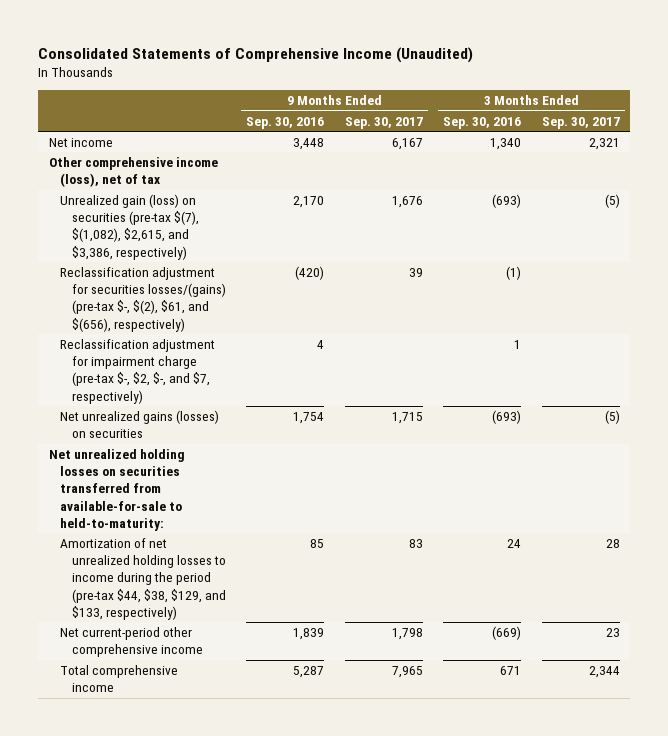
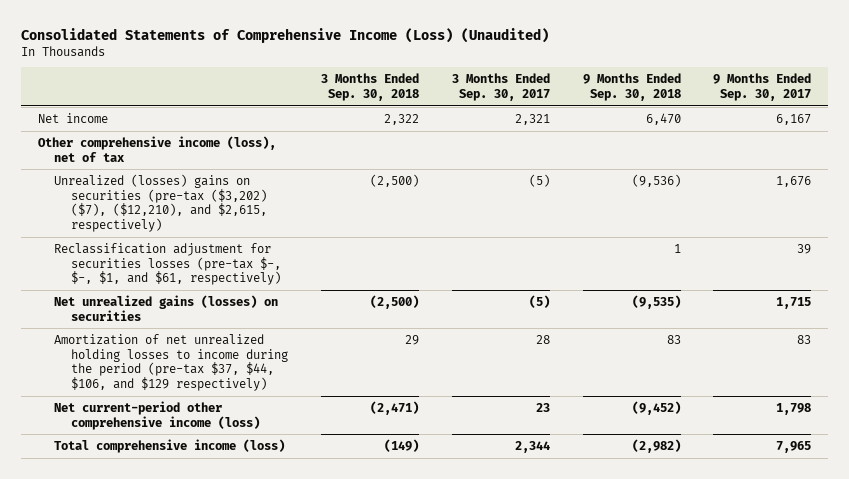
- Consolidated Statements of Comprehensive Income (Unaudited)
+ Consolidated Statements of Comprehensive Income (Loss) (Unaudited)
- | 9 Months Ended Sep. 30, 2016 | 9 Months Ended Sep. 30, 2017 | 3 Months Ended Sep. 30, 2016 | 3 Months Ended Sep. 30, 2017
+ | 3 Months Ended Sep. 30, 2018 | 3 Months Ended Sep. 30, 2017 | 9 Months Ended Sep. 30, 2018 | 9 Months Ended Sep. 30, 2017
- Unrealized gain (loss) on securities (pre-tax $(7), $(1,082), $2,615, and $3,386, respectively) | 2,170 | 1,676 | (693) | (5)
- Reclassification adjustment for securities losses/(gains) (pre-tax $-, $(2), $61, and $(656), respectively) | (420) | 39 | (1) |
- Reclassification adjustment for impairment charge (pre-tax $-, $2, $-, and $7, respectively) | 4 | | 1 |
+ Unrealized (losses) gains on securities (pre-tax ($3,202) ($7), ($12,210), and $2,615, respectively) | (2,500) | (5) | (9,536) | 1,676
+ Reclassification adjustment for securities losses (pre-tax $-, $-, $1, and $61, respectively) | | | 1 | 39
- Net unrealized holding losses on securities transferred from available-for-sale to held-to-maturity:
- Amortization of net unrealized holding losses to income during the period (pre-tax $44, $38, $129, and $133, respectively) | 85 | 83 | 24 | 28
- Net current-period other comprehensive income | 1,839 | 1,798 | (669) | 23
- Total comprehensive income | 5,287 | 7,965 | 671 | 2,344
+ Amortization of net unrealized holding losses to income during the period (pre-tax $37, $44, $106, and $129 respectively) | 29 | 28 | 83 | 83
+ Net current-period other comprehensive income (loss) | (2,471) | 23 | (9,452) | 1,798
+ Total comprehensive income (loss) | (149) | 2,344 | (2,982) | 7,965

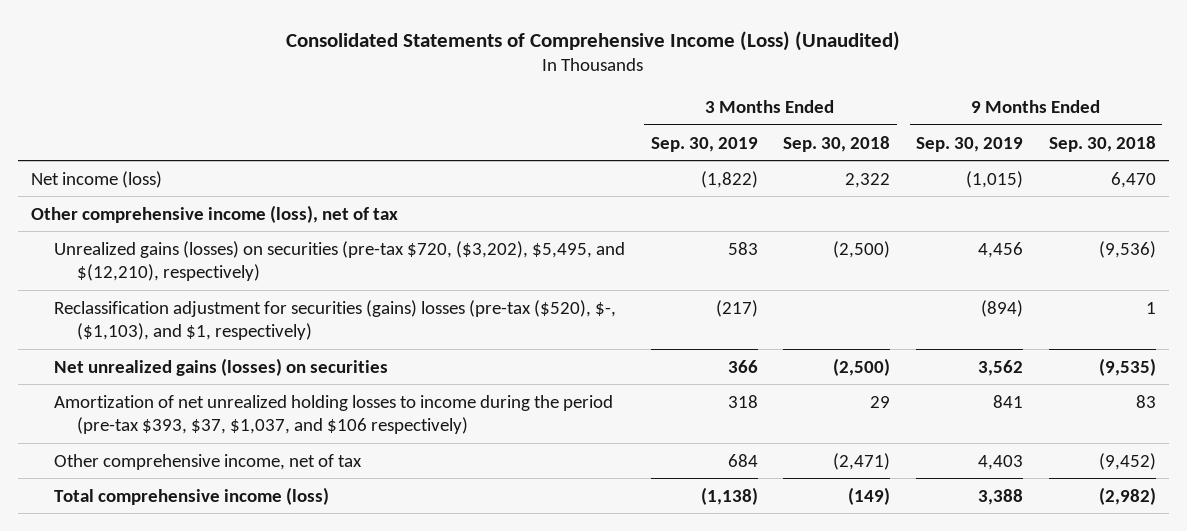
- | 3 Months Ended Sep. 30, 2018 | 3 Months Ended Sep. 30, 2017 | 9 Months Ended Sep. 30, 2018 | 9 Months Ended Sep. 30, 2017
+ | 3 Months Ended Sep. 30, 2019 | 3 Months Ended Sep. 30, 2018 | 9 Months Ended Sep. 30, 2019 | 9 Months Ended Sep. 30, 2018
- Net income | 2,322 | 2,321 | 6,470 | 6,167
+ Net income (loss) | (1,822) | 2,322 | (1,015) | 6,470
- Unrealized (losses) gains on securities (pre-tax ($3,202) ($7), ($12,210), and $2,615, respectively) | (2,500) | (5) | (9,536) | 1,676
- Reclassification adjustment for securities losses (pre-tax $-, $-, $1, and $61, respectively) | | | 1 | 39
+ Unrealized gains (losses) on securities (pre-tax $720, ($3,202), $5,495, and $(12,210), respectively) | 583 | (2,500) | 4,456 | (9,536)
+ Reclassification adjustment for securities (gains) losses (pre-tax ($520), $-, ($1,103), and $1, respectively) | (217) | | (894) | 1
- Amortization of net unrealized holding losses to income during the period (pre-tax $37, $44, $106, and $129 respectively) | 29 | 28 | 83 | 83
- Net current-period other comprehensive income (loss) | (2,471) | 23 | (9,452) | 1,798
+ Amortization of net unrealized holding losses to income during the period (pre-tax $393, $37, $1,037, and $106 respectively) | 318 | 29 | 841 | 83
+ Other comprehensive income, net of tax | 684 | (2,471) | 4,403 | (9,452)

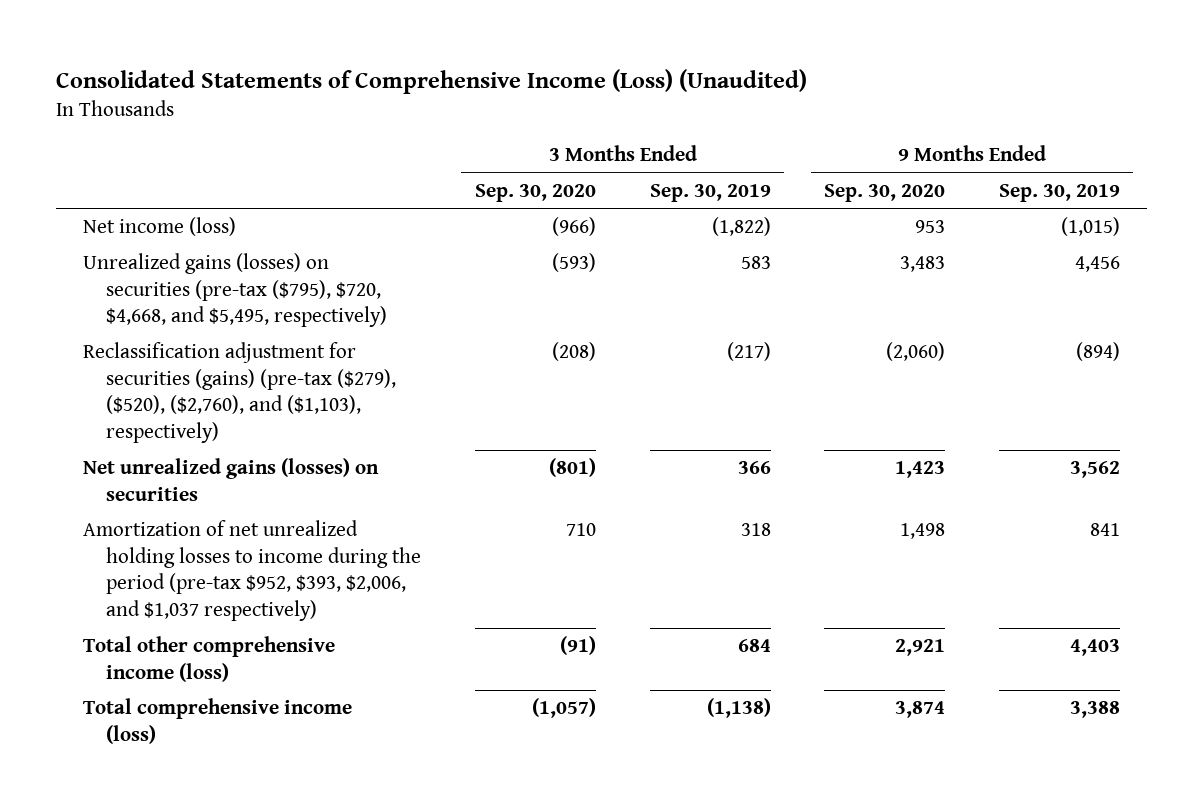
- | 3 Months Ended Sep. 30, 2019 | 3 Months Ended Sep. 30, 2018 | 9 Months Ended Sep. 30, 2019 | 9 Months Ended Sep. 30, 2018
+ | 3 Months Ended Sep. 30, 2020 | 3 Months Ended Sep. 30, 2019 | 9 Months Ended Sep. 30, 2020 | 9 Months Ended Sep. 30, 2019
- Other comprehensive income (loss), net of tax
- Unrealized gains (losses) on securities (pre-tax $720, ($3,202), $5,495, and $(12,210), respectively) | 583 | (2,500) | 4,456 | (9,536)
- Reclassification adjustment for securities (gains) losses (pre-tax ($520), $-, ($1,103), and $1, respectively) | (217) | | (894) | 1
+ Unrealized gains (losses) on securities (pre-tax ($795), $720, $4,668, and $5,495, respectively) | (593) | 583 | 3,483 | 4,456
+ Reclassification adjustment for securities (gains) (pre-tax ($279), ($520), ($2,760), and ($1,103), respectively) | (208) | (217) | (2,060) | (894)
- Amortization of net unrealized holding losses to income during the period (pre-tax $393, $37, $1,037, and $106 respectively) | 318 | 29 | 841 | 83
- Other comprehensive income, net of tax | 684 | (2,471) | 4,403 | (9,452)
+ Amortization of net unrealized holding losses to income during the period (pre-tax $952, $393, $2,006, and $1,037 respectively) | 710 | 318 | 1,498 | 841
+ Total other comprehensive income (loss) | (91) | 684 | 2,921 | 4,403

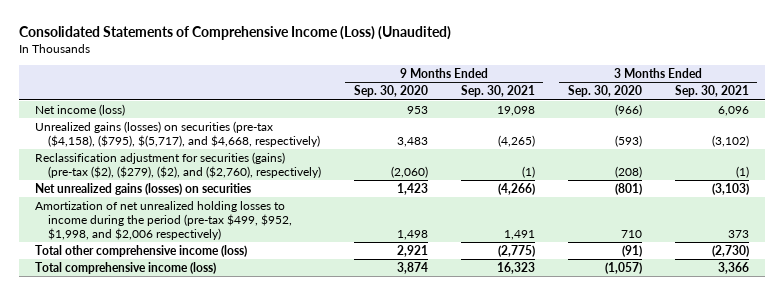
- | 3 Months Ended Sep. 30, 2020 | 3 Months Ended Sep. 30, 2019 | 9 Months Ended Sep. 30, 2020 | 9 Months Ended Sep. 30, 2019
+ | 9 Months Ended Sep. 30, 2020 | 9 Months Ended Sep. 30, 2021 | 3 Months Ended Sep. 30, 2020 | 3 Months Ended Sep. 30, 2021
- Unrealized gains (losses) on securities (pre-tax ($795), $720, $4,668, and $5,495, respectively) | (593) | 583 | 3,483 | 4,456
- Reclassification adjustment for securities (gains) (pre-tax ($279), ($520), ($2,760), and ($1,103), respectively) | (208) | (217) | (2,060) | (894)
+ Unrealized gains (losses) on securities (pre-tax ($4,158), ($795), $(5,717), and $4,668, respectively) | 3,483 | (4,265) | (593) | (3,102)
+ Reclassification adjustment for securities (gains) (pre-tax ($2), ($279), ($2), and ($2,760), respectively) | (2,060) | (1) | (208) | (1)
- Amortization of net unrealized holding losses to income during the period (pre-tax $952, $393, $2,006, and $1,037 respectively) | 710 | 318 | 1,498 | 841
+ Amortization of net unrealized holding losses to income during the period (pre-tax $499, $952, $1,998, and $2,006 respectively) | 1,498 | 1,491 | 710 | 373

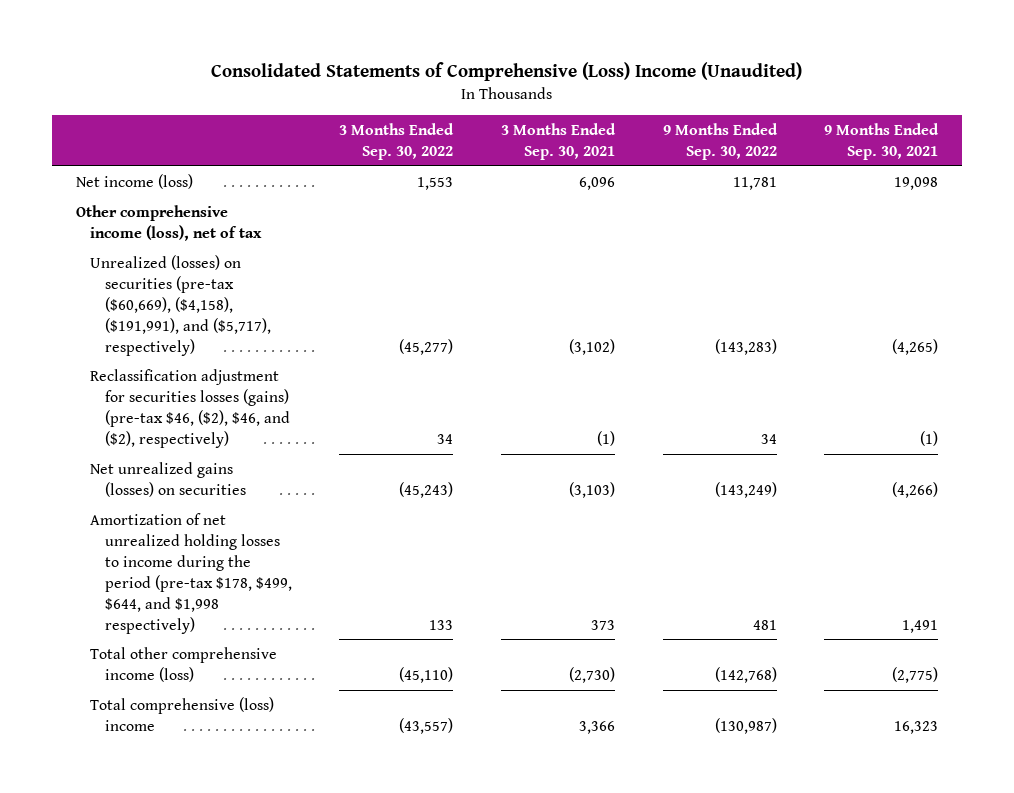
- Consolidated Statements of Comprehensive Income (Loss) (Unaudited)
+ Consolidated Statements of Comprehensive (Loss) Income (Unaudited)
- | 9 Months Ended Sep. 30, 2020 | 9 Months Ended Sep. 30, 2021 | 3 Months Ended Sep. 30, 2020 | 3 Months Ended Sep. 30, 2021
+ | 3 Months Ended Sep. 30, 2022 | 3 Months Ended Sep. 30, 2021 | 9 Months Ended Sep. 30, 2022 | 9 Months Ended Sep. 30, 2021
- Unrealized gains (losses) on securities (pre-tax ($4,158), ($795), $(5,717), and $4,668, respectively) | 3,483 | (4,265) | (593) | (3,102)
- Reclassification adjustment for securities (gains) (pre-tax ($2), ($279), ($2), and ($2,760), respectively) | (2,060) | (1) | (208) | (1)
+ Other comprehensive income (loss), net of tax
+ Unrealized (losses) on securities (pre-tax ($60,669), ($4,158), ($191,991), and ($5,717), respectively) | (45,277) | (3,102) | (143,283) | (4,265)
+ Reclassification adjustment for securities losses (gains) (pre-tax $46, ($2), $46, and ($2), respectively) | 34 | (1) | 34 | (1)
- Amortization of net unrealized holding losses to income during the period (pre-tax $499, $952, $1,998, and $2,006 respectively) | 1,498 | 1,491 | 710 | 373
+ Amortization of net unrealized holding losses to income during the period (pre-tax $178, $499, $644, and $1,998 respectively) | 133 | 373 | 481 | 1,491
- Total comprehensive income (loss) | 3,874 | 16,323 | (1,057) | 3,366
+ Total comprehensive (loss) income | (43,557) | 3,366 | (130,987) | 16,323

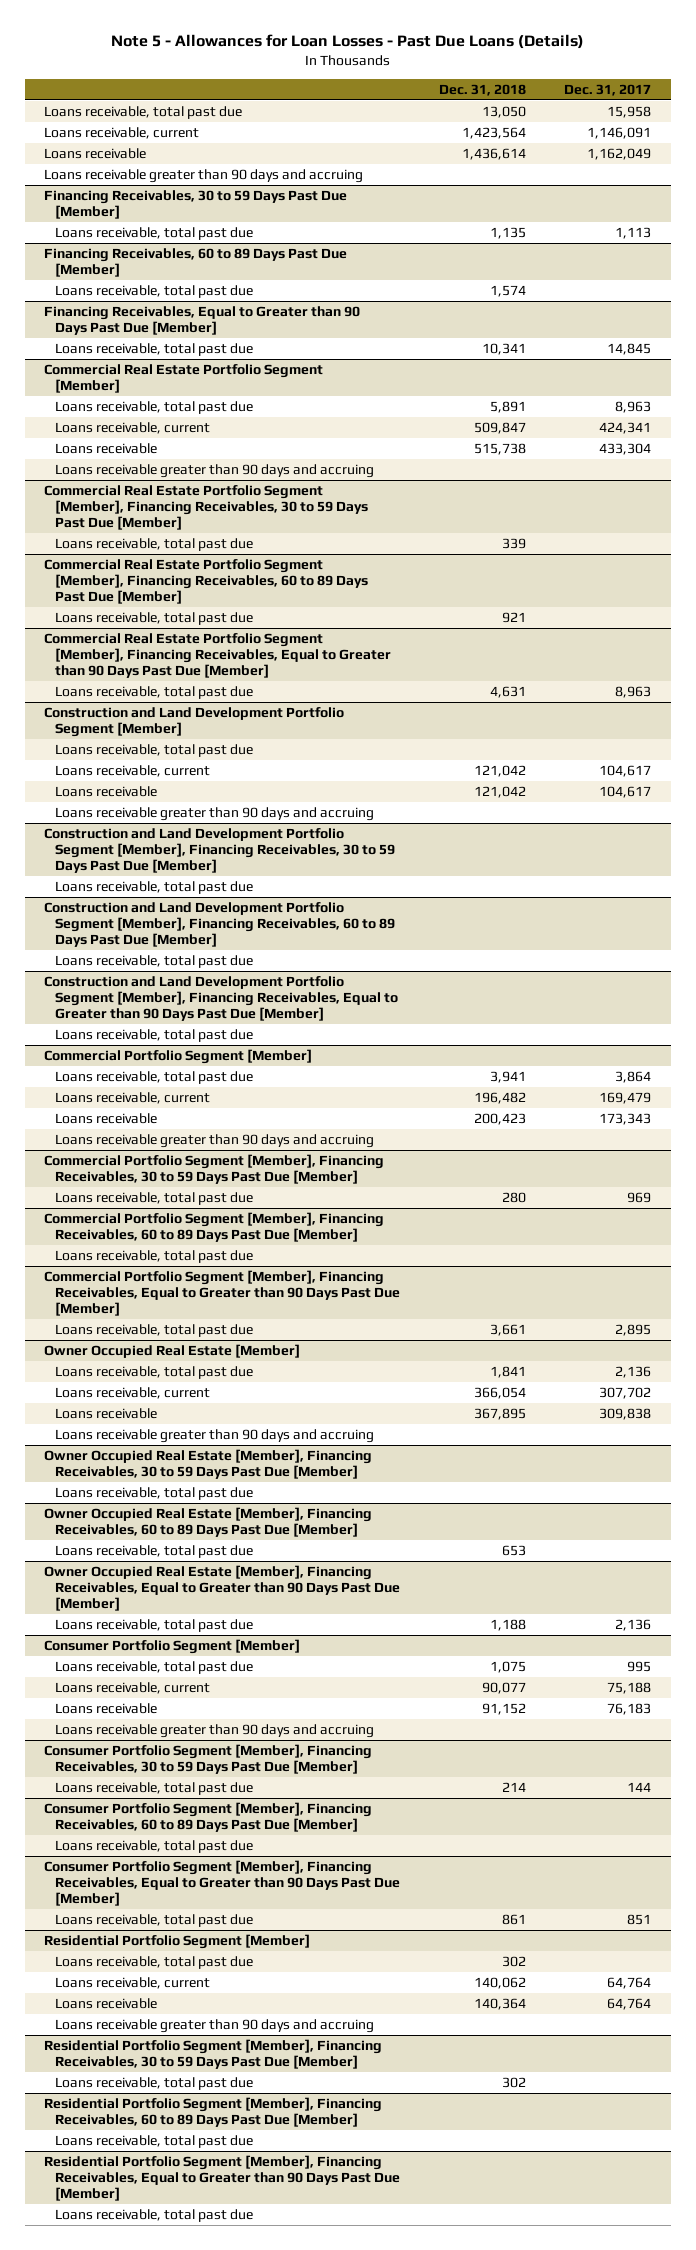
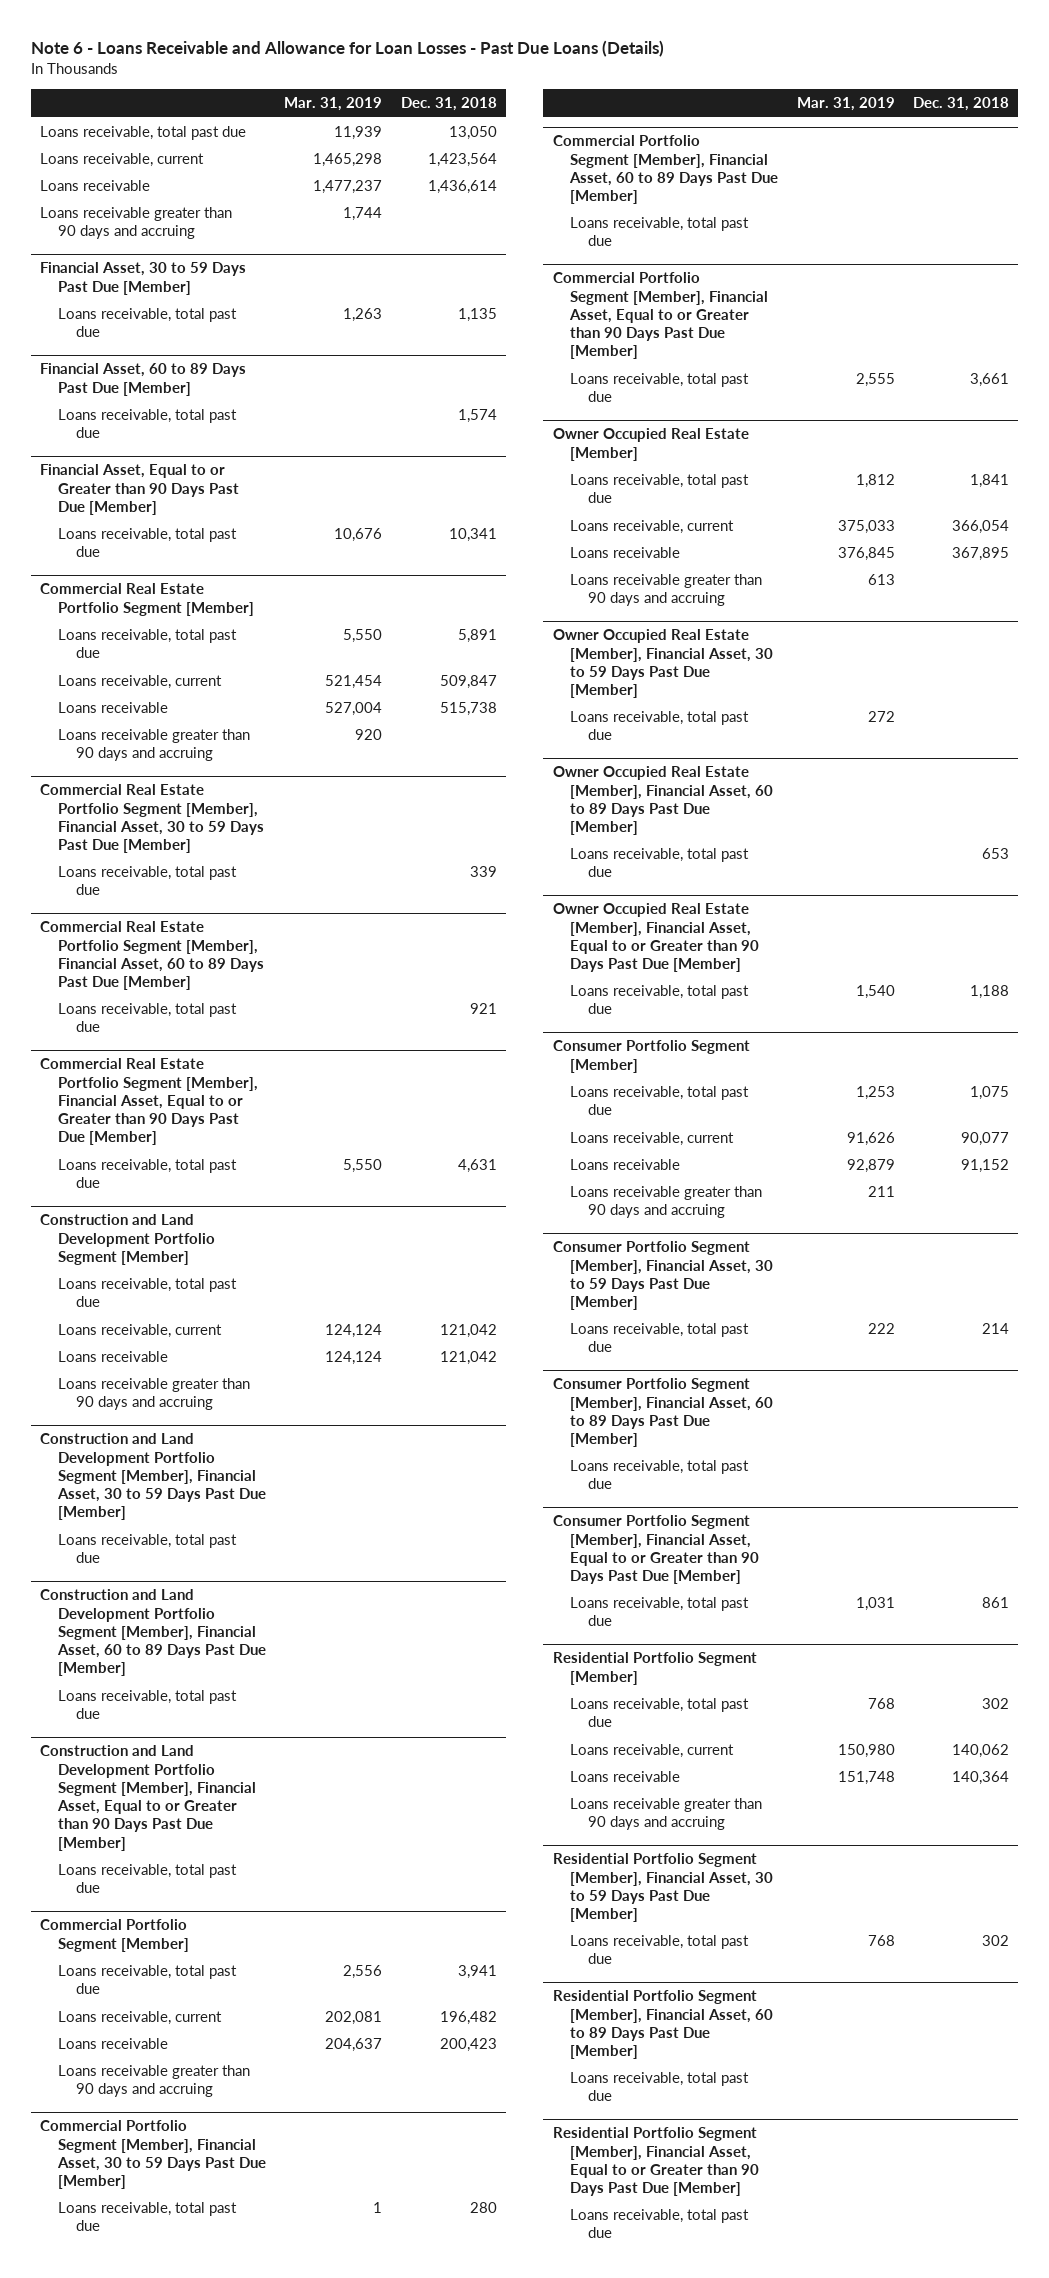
- Note 5 - Allowances for Loan Losses - Past Due Loans (Details)
+ Note 6 - Loans Receivable and Allowance for Loan Losses - Past Due Loans (Details)
- | Dec. 31, 2018 | Dec. 31, 2017
+ | Mar. 31, 2019 | Dec. 31, 2018
- Financing Receivables, 30 to 59 Days Past Due [Member]
+ Financial Asset, 30 to 59 Days Past Due [Member]
- Financing Receivables, 60 to 89 Days Past Due [Member]
+ Financial Asset, 60 to 89 Days Past Due [Member]
- Financing Receivables, Equal to Greater than 90 Days Past Due [Member]
+ Financial Asset, Equal to or Greater than 90 Days Past Due [Member]
- Commercial Real Estate Portfolio Segment [Member], Financing Receivables, 30 to 59 Days Past Due [Member]
+ Commercial Real Estate Portfolio Segment [Member], Financial Asset, 30 to 59 Days Past Due [Member]
- Commercial Real Estate Portfolio Segment [Member], Financing Receivables, 60 to 89 Days Past Due [Member]
+ Commercial Real Estate Portfolio Segment [Member], Financial Asset, 60 to 89 Days Past Due [Member]
- Commercial Real Estate Portfolio Segment [Member], Financing Receivables, Equal to Greater than 90 Days Past Due [Member]
+ Commercial Real Estate Portfolio Segment [Member], Financial Asset, Equal to or Greater than 90 Days Past Due [Member]
- Construction and Land Development Portfolio Segment [Member], Financing Receivables, 30 to 59 Days Past Due [Member]
+ Construction and Land Development Portfolio Segment [Member], Financial Asset, 30 to 59 Days Past Due [Member]
- Construction and Land Development Portfolio Segment [Member], Financing Receivables, 60 to 89 Days Past Due [Member]
+ Construction and Land Development Portfolio Segment [Member], Financial Asset, 60 to 89 Days Past Due [Member]
- Construction and Land Development Portfolio Segment [Member], Financing Receivables, Equal to Greater than 90 Days Past Due [Member]
+ Construction and Land Development Portfolio Segment [Member], Financial Asset, Equal to or Greater than 90 Days Past Due [Member]
- Commercial Portfolio Segment [Member], Financing Receivables, 30 to 59 Days Past Due [Member]
+ Commercial Portfolio Segment [Member], Financial Asset, 30 to 59 Days Past Due [Member]
- Commercial Portfolio Segment [Member], Financing Receivables, 60 to 89 Days Past Due [Member]
+ Commercial Portfolio Segment [Member], Financial Asset, 60 to 89 Days Past Due [Member]
- Commercial Portfolio Segment [Member], Financing Receivables, Equal to Greater than 90 Days Past Due [Member]
+ Commercial Portfolio Segment [Member], Financial Asset, Equal to or Greater than 90 Days Past Due [Member]
- Owner Occupied Real Estate [Member], Financing Receivables, 30 to 59 Days Past Due [Member]
+ Owner Occupied Real Estate [Member], Financial Asset, 30 to 59 Days Past Due [Member]
- Owner Occupied Real Estate [Member], Financing Receivables, 60 to 89 Days Past Due [Member]
+ Owner Occupied Real Estate [Member], Financial Asset, 60 to 89 Days Past Due [Member]
- Owner Occupied Real Estate [Member], Financing Receivables, Equal to Greater than 90 Days Past Due [Member]
+ Owner Occupied Real Estate [Member], Financial Asset, Equal to or Greater than 90 Days Past Due [Member]
- Consumer Portfolio Segment [Member], Financing Receivables, 30 to 59 Days Past Due [Member]
+ Consumer Portfolio Segment [Member], Financial Asset, 30 to 59 Days Past Due [Member]
- Consumer Portfolio Segment [Member], Financing Receivables, 60 to 89 Days Past Due [Member]
+ Consumer Portfolio Segment [Member], Financial Asset, 60 to 89 Days Past Due [Member]
- Consumer Portfolio Segment [Member], Financing Receivables, Equal to Greater than 90 Days Past Due [Member]
+ Consumer Portfolio Segment [Member], Financial Asset, Equal to or Greater than 90 Days Past Due [Member]
- Residential Portfolio Segment [Member], Financing Receivables, 30 to 59 Days Past Due [Member]
+ Residential Portfolio Segment [Member], Financial Asset, 30 to 59 Days Past Due [Member]
- Residential Portfolio Segment [Member], Financing Receivables, 60 to 89 Days Past Due [Member]
+ Residential Portfolio Segment [Member], Financial Asset, 60 to 89 Days Past Due [Member]
- Residential Portfolio Segment [Member], Financing Receivables, Equal to Greater than 90 Days Past Due [Member]
+ Residential Portfolio Segment [Member], Financial Asset, Equal to or Greater than 90 Days Past Due [Member]

